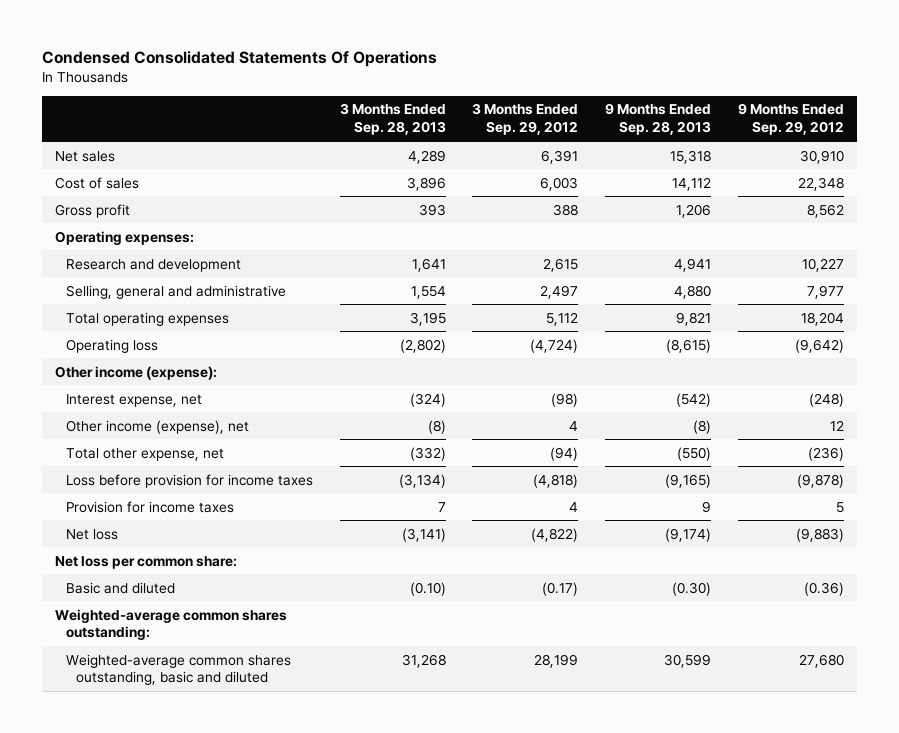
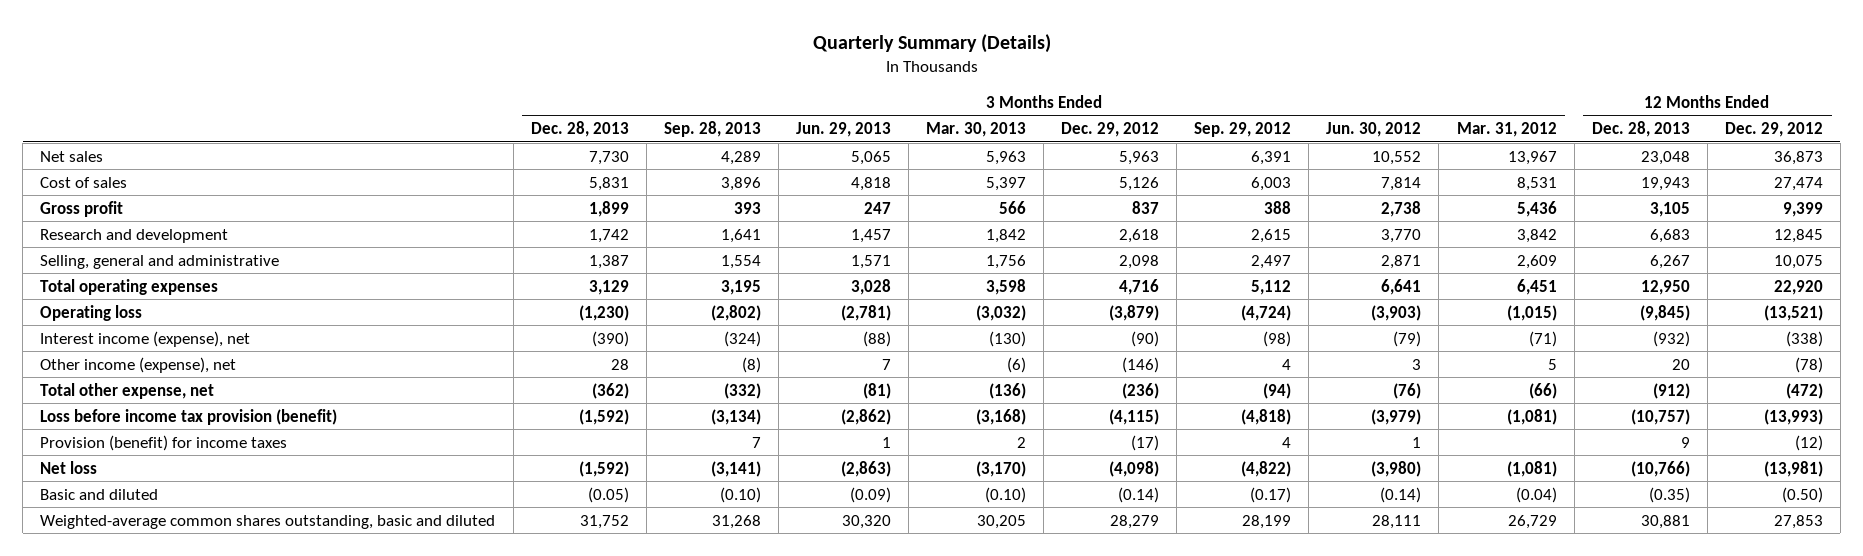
- Condensed Consolidated Statements Of Operations
+ Quarterly Summary (Details)
- | 3 Months Ended Sep. 28, 2013 | 3 Months Ended Sep. 29, 2012 | 9 Months Ended Sep. 28, 2013 | 9 Months Ended Sep. 29, 2012
+ | 3 Months Ended Dec. 28, 2013 | 3 Months Ended Sep. 28, 2013 | 3 Months Ended Jun. 29, 2013 | 3 Months Ended Mar. 30, 2013 | 3 Months Ended Dec. 29, 2012 | 3 Months Ended Sep. 29, 2012 | 3 Months Ended Jun. 30, 2012 | 3 Months Ended Mar. 31, 2012 | 12 Months Ended Dec. 28, 2013 | 12 Months Ended Dec. 29, 2012
- Operating expenses:
- Other income (expense):
- Interest expense, net | (324) | (98) | (542) | (248)
+ Interest income (expense), net | (390) | (324) | (88) | (130) | (90) | (98) | (79) | (71) | (932) | (338)
- Loss before provision for income taxes | (3,134) | (4,818) | (9,165) | (9,878)
- Provision for income taxes | 7 | 4 | 9 | 5
+ Loss before income tax provision (benefit) | (1,592) | (3,134) | (2,862) | (3,168) | (4,115) | (4,818) | (3,979) | (1,081) | (10,757) | (13,993)
+ Provision (benefit) for income taxes | | 7 | 1 | 2 | (17) | 4 | 1 | | 9 | (12)
- Net loss per common share:
- Weighted-average common shares outstanding:

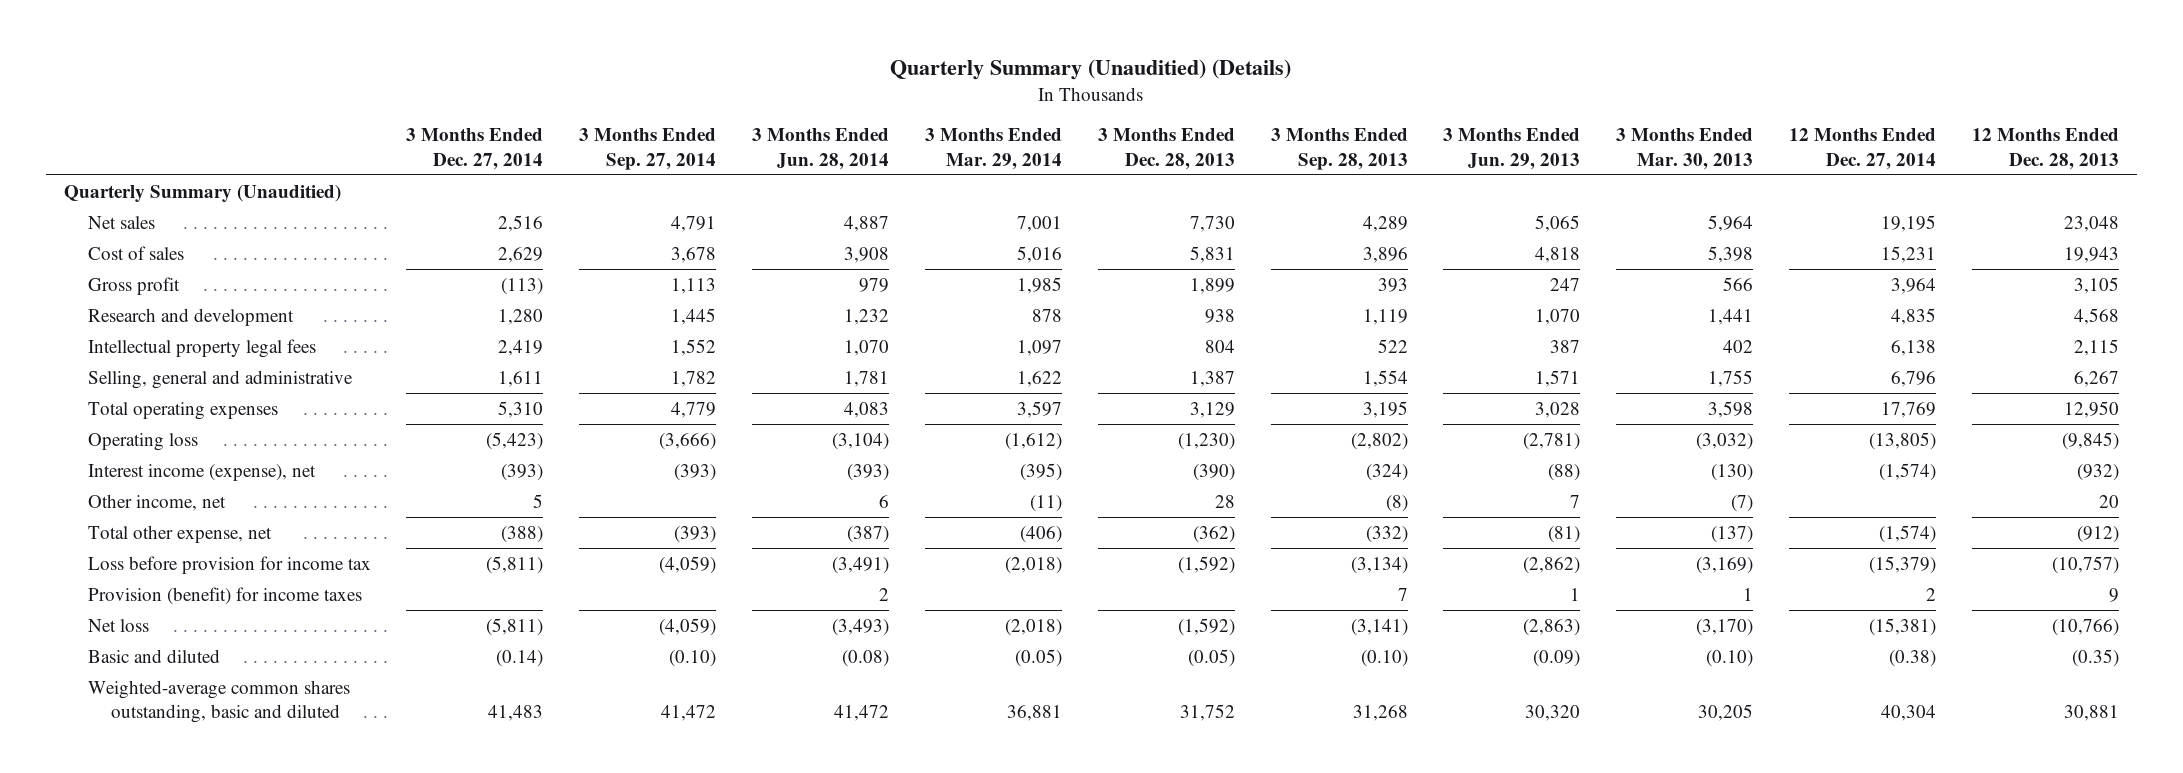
- Quarterly Summary (Details)
+ Quarterly Summary (Unauditied) (Details)
- | 3 Months Ended Dec. 28, 2013 | 3 Months Ended Sep. 28, 2013 | 3 Months Ended Jun. 29, 2013 | 3 Months Ended Mar. 30, 2013 | 3 Months Ended Dec. 29, 2012 | 3 Months Ended Sep. 29, 2012 | 3 Months Ended Jun. 30, 2012 | 3 Months Ended Mar. 31, 2012 | 12 Months Ended Dec. 28, 2013 | 12 Months Ended Dec. 29, 2012
+ | 3 Months Ended Dec. 27, 2014 | 3 Months Ended Sep. 27, 2014 | 3 Months Ended Jun. 28, 2014 | 3 Months Ended Mar. 29, 2014 | 3 Months Ended Dec. 28, 2013 | 3 Months Ended Sep. 28, 2013 | 3 Months Ended Jun. 29, 2013 | 3 Months Ended Mar. 30, 2013 | 12 Months Ended Dec. 27, 2014 | 12 Months Ended Dec. 28, 2013
- Net sales | 7,730 | 4,289 | 5,065 | 5,963 | 5,963 | 6,391 | 10,552 | 13,967 | 23,048 | 36,873
- Cost of sales | 5,831 | 3,896 | 4,818 | 5,397 | 5,126 | 6,003 | 7,814 | 8,531 | 19,943 | 27,474
+ Quarterly Summary (Unauditied)
+ Net sales | 2,516 | 4,791 | 4,887 | 7,001 | 7,730 | 4,289 | 5,065 | 5,964 | 19,195 | 23,048
+ Cost of sales | 2,629 | 3,678 | 3,908 | 5,016 | 5,831 | 3,896 | 4,818 | 5,398 | 15,231 | 19,943
- Research and development | 1,742 | 1,641 | 1,457 | 1,842 | 2,618 | 2,615 | 3,770 | 3,842 | 6,683 | 12,845
- Selling, general and administrative | 1,387 | 1,554 | 1,571 | 1,756 | 2,098 | 2,497 | 2,871 | 2,609 | 6,267 | 10,075
+ Research and development | 1,280 | 1,445 | 1,232 | 878 | 938 | 1,119 | 1,070 | 1,441 | 4,835 | 4,568
+ Intellectual property legal fees | 2,419 | 1,552 | 1,070 | 1,097 | 804 | 522 | 387 | 402 | 6,138 | 2,115
+ Selling, general and administrative | 1,611 | 1,782 | 1,781 | 1,622 | 1,387 | 1,554 | 1,571 | 1,755 | 6,796 | 6,267
- Other income (expense), net | 28 | (8) | 7 | (6) | (146) | 4 | 3 | 5 | 20 | (78)
- Total other expense, net | (362) | (332) | (81) | (136) | (236) | (94) | (76) | (66) | (912) | (472)
- Loss before income tax provision (benefit) | (1,592) | (3,134) | (2,862) | (3,168) | (4,115) | (4,818) | (3,979) | (1,081) | (10,757) | (13,993)
- Provision (benefit) for income taxes | | 7 | 1 | 2 | (17) | 4 | 1 | | 9 | (12)
+ Other income, net | 5 | | 6 | (11) | 28 | (8) | 7 | (7) | | 20
+ Total other expense, net | (388) | (393) | (387) | (406) | (362) | (332) | (81) | (137) | (1,574) | (912)
+ Loss before provision for income tax | (5,811) | (4,059) | (3,491) | (2,018) | (1,592) | (3,134) | (2,862) | (3,169) | (15,379) | (10,757)
+ Provision (benefit) for income taxes | | | 2 | | | 7 | 1 | 1 | 2 | 9

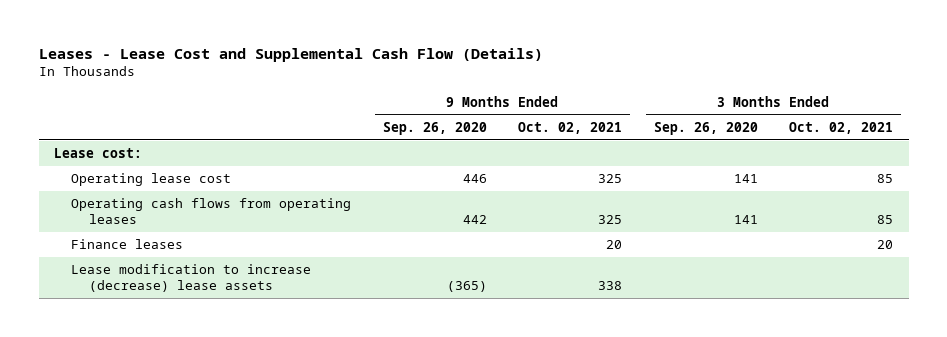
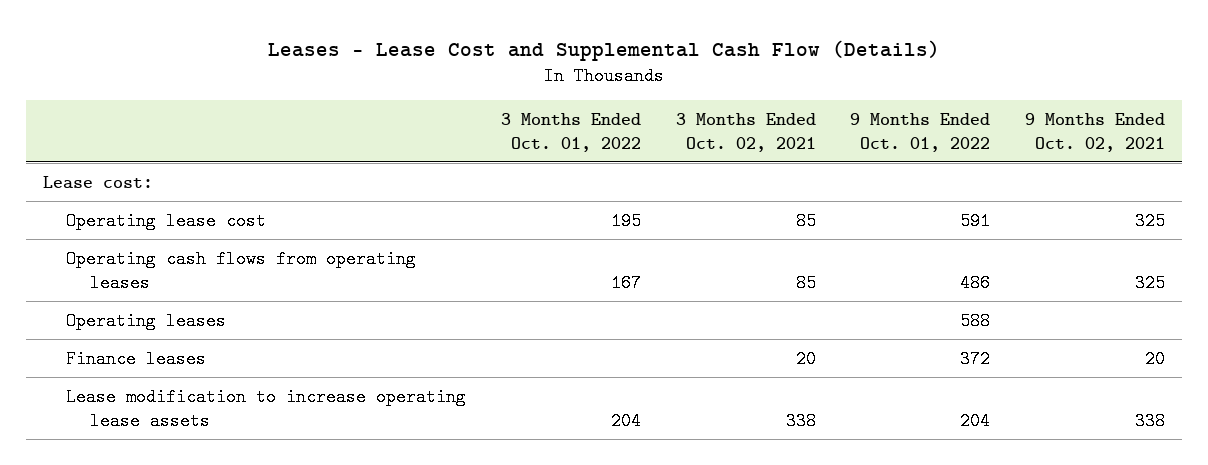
- | 9 Months Ended Sep. 26, 2020 | 9 Months Ended Oct. 02, 2021 | 3 Months Ended Sep. 26, 2020 | 3 Months Ended Oct. 02, 2021
+ | 3 Months Ended Oct. 01, 2022 | 3 Months Ended Oct. 02, 2021 | 9 Months Ended Oct. 01, 2022 | 9 Months Ended Oct. 02, 2021
+ Operating leases | | | 588 |
- Lease modification to increase (decrease) lease assets | (365) | 338 | |
+ Lease modification to increase operating lease assets | 204 | 338 | 204 | 338

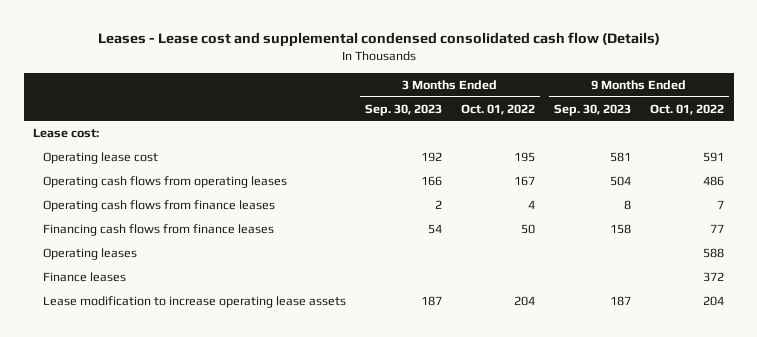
- Leases - Lease Cost and Supplemental Cash Flow (Details)
+ Leases - Lease cost and supplemental condensed consolidated cash flow (Details)
- | 3 Months Ended Oct. 01, 2022 | 3 Months Ended Oct. 02, 2021 | 9 Months Ended Oct. 01, 2022 | 9 Months Ended Oct. 02, 2021
+ | 3 Months Ended Sep. 30, 2023 | 3 Months Ended Oct. 01, 2022 | 9 Months Ended Sep. 30, 2023 | 9 Months Ended Oct. 01, 2022
+ Operating cash flows from finance leases | 2 | 4 | 8 | 7
+ Financing cash flows from finance leases | 54 | 50 | 158 | 77

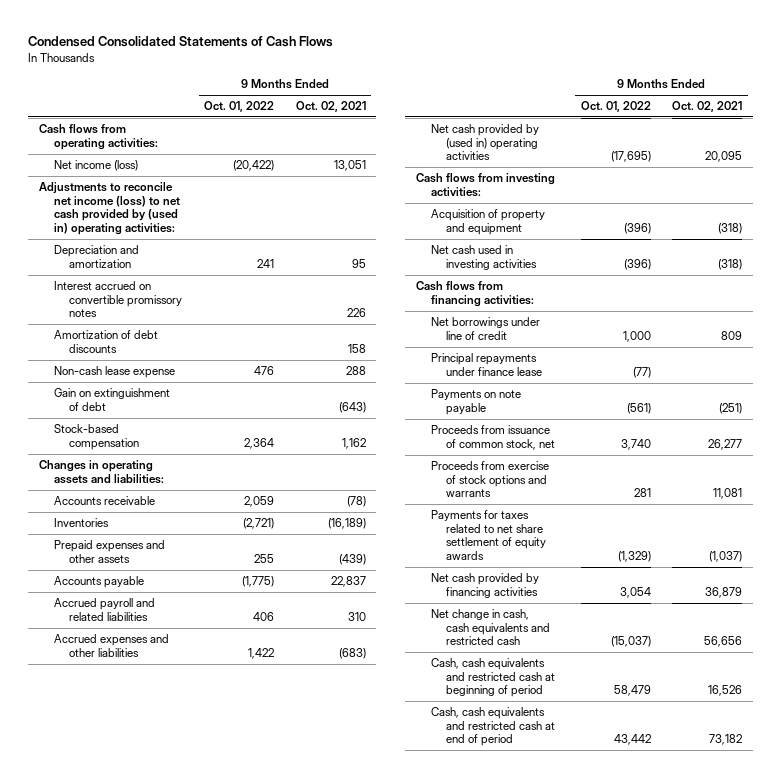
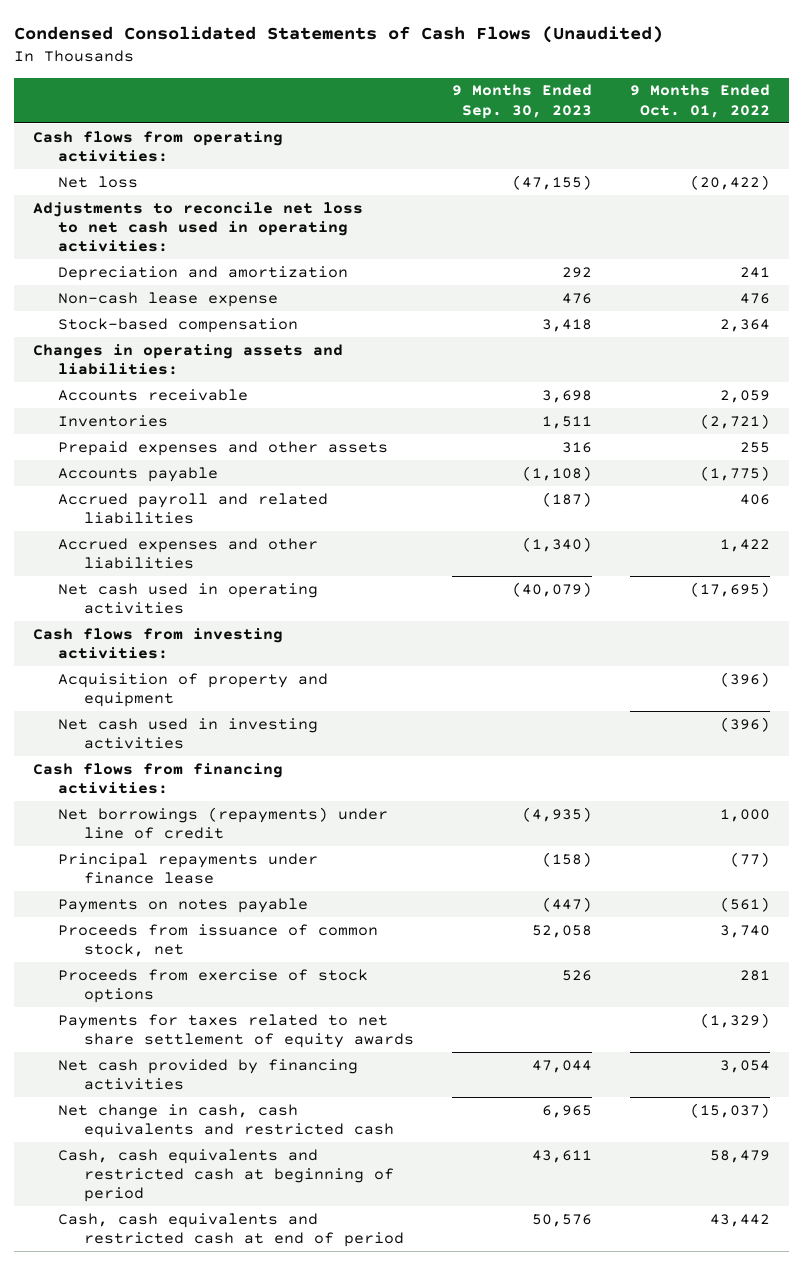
- Condensed Consolidated Statements of Cash Flows
+ Condensed Consolidated Statements of Cash Flows (Unaudited)
- | 9 Months Ended Oct. 01, 2022 | 9 Months Ended Oct. 02, 2021
+ | 9 Months Ended Sep. 30, 2023 | 9 Months Ended Oct. 01, 2022
- Net income (loss) | (20,422) | 13,051
- Adjustments to reconcile net income (loss) to net cash provided by (used in) operating activities:
+ Net loss | (47,155) | (20,422)
+ Adjustments to reconcile net loss to net cash used in operating activities:
- Interest accrued on convertible promissory notes | | 226
- Amortization of debt discounts | | 158
- Gain on extinguishment of debt | | (643)
- Net cash provided by (used in) operating activities | (17,695) | 20,095
+ Net cash used in operating activities | (40,079) | (17,695)
- Net borrowings under line of credit | 1,000 | 809
+ Net borrowings (repayments) under line of credit | (4,935) | 1,000
- Payments on note payable | (561) | (251)
+ Payments on notes payable | (447) | (561)
- Proceeds from exercise of stock options and warrants | 281 | 11,081
+ Proceeds from exercise of stock options | 526 | 281

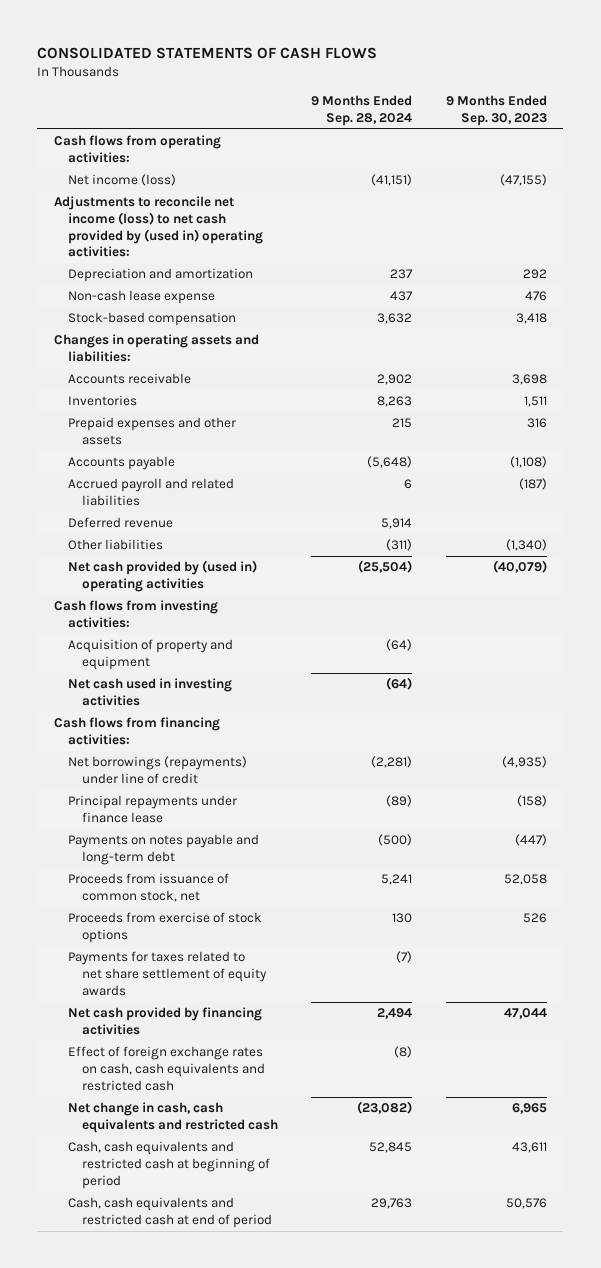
- Condensed Consolidated Statements of Cash Flows (Unaudited)
+ CONSOLIDATED STATEMENTS OF CASH FLOWS
- | 9 Months Ended Sep. 30, 2023 | 9 Months Ended Oct. 01, 2022
+ | 9 Months Ended Sep. 28, 2024 | 9 Months Ended Sep. 30, 2023
- Net loss | (47,155) | (20,422)
- Adjustments to reconcile net loss to net cash used in operating activities:
+ Net income (loss) | (41,151) | (47,155)
+ Adjustments to reconcile net income (loss) to net cash provided by (used in) operating activities:
- Accrued expenses and other liabilities | (1,340) | 1,422
- Net cash used in operating activities | (40,079) | (17,695)
+ Deferred revenue | 5,914 |
+ Other liabilities | (311) | (1,340)
+ Net cash provided by (used in) operating activities | (25,504) | (40,079)
- Payments on notes payable | (447) | (561)
+ Payments on notes payable and long-term debt | (500) | (447)
+ Effect of foreign exchange rates on cash, cash equivalents and restricted cash | (8) |

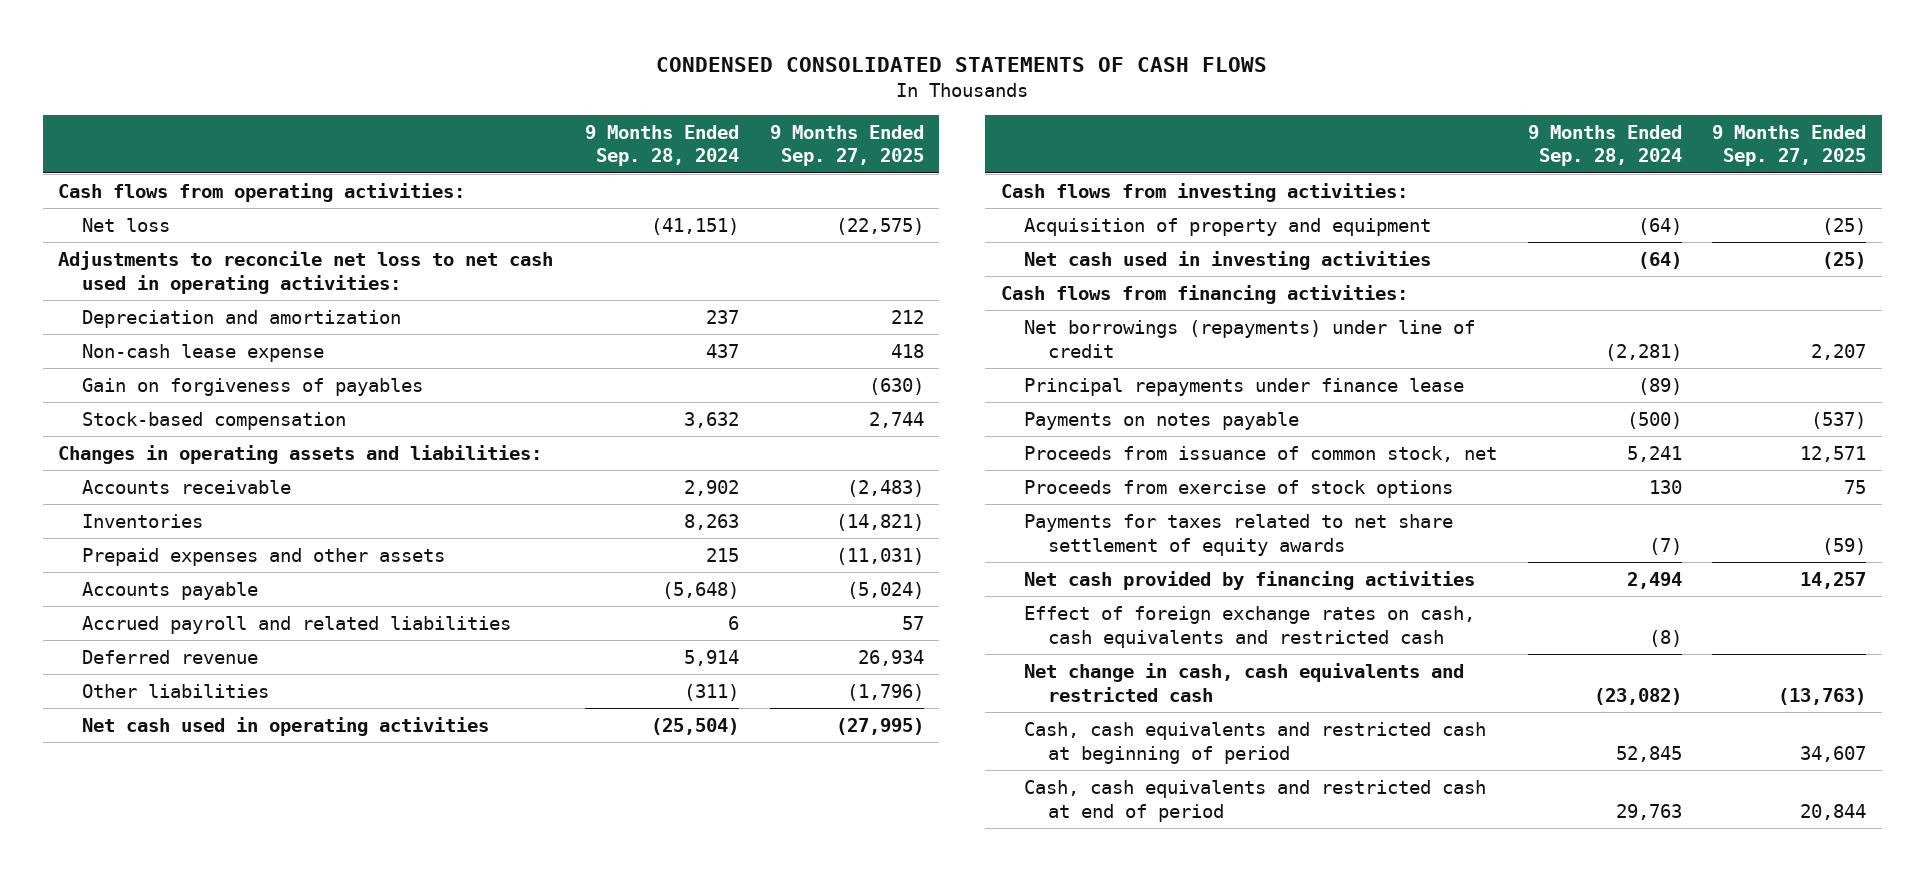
- CONSOLIDATED STATEMENTS OF CASH FLOWS
+ CONDENSED CONSOLIDATED STATEMENTS OF CASH FLOWS
- | 9 Months Ended Sep. 28, 2024 | 9 Months Ended Sep. 30, 2023
+ | 9 Months Ended Sep. 28, 2024 | 9 Months Ended Sep. 27, 2025
- Net income (loss) | (41,151) | (47,155)
- Adjustments to reconcile net income (loss) to net cash provided by (used in) operating activities:
+ Net loss | (41,151) | (22,575)
+ Adjustments to reconcile net loss to net cash used in operating activities:
+ Gain on forgiveness of payables | | (630)
- Net cash provided by (used in) operating activities | (25,504) | (40,079)
+ Net cash used in operating activities | (25,504) | (27,995)
- Payments on notes payable and long-term debt | (500) | (447)
+ Payments on notes payable | (500) | (537)

